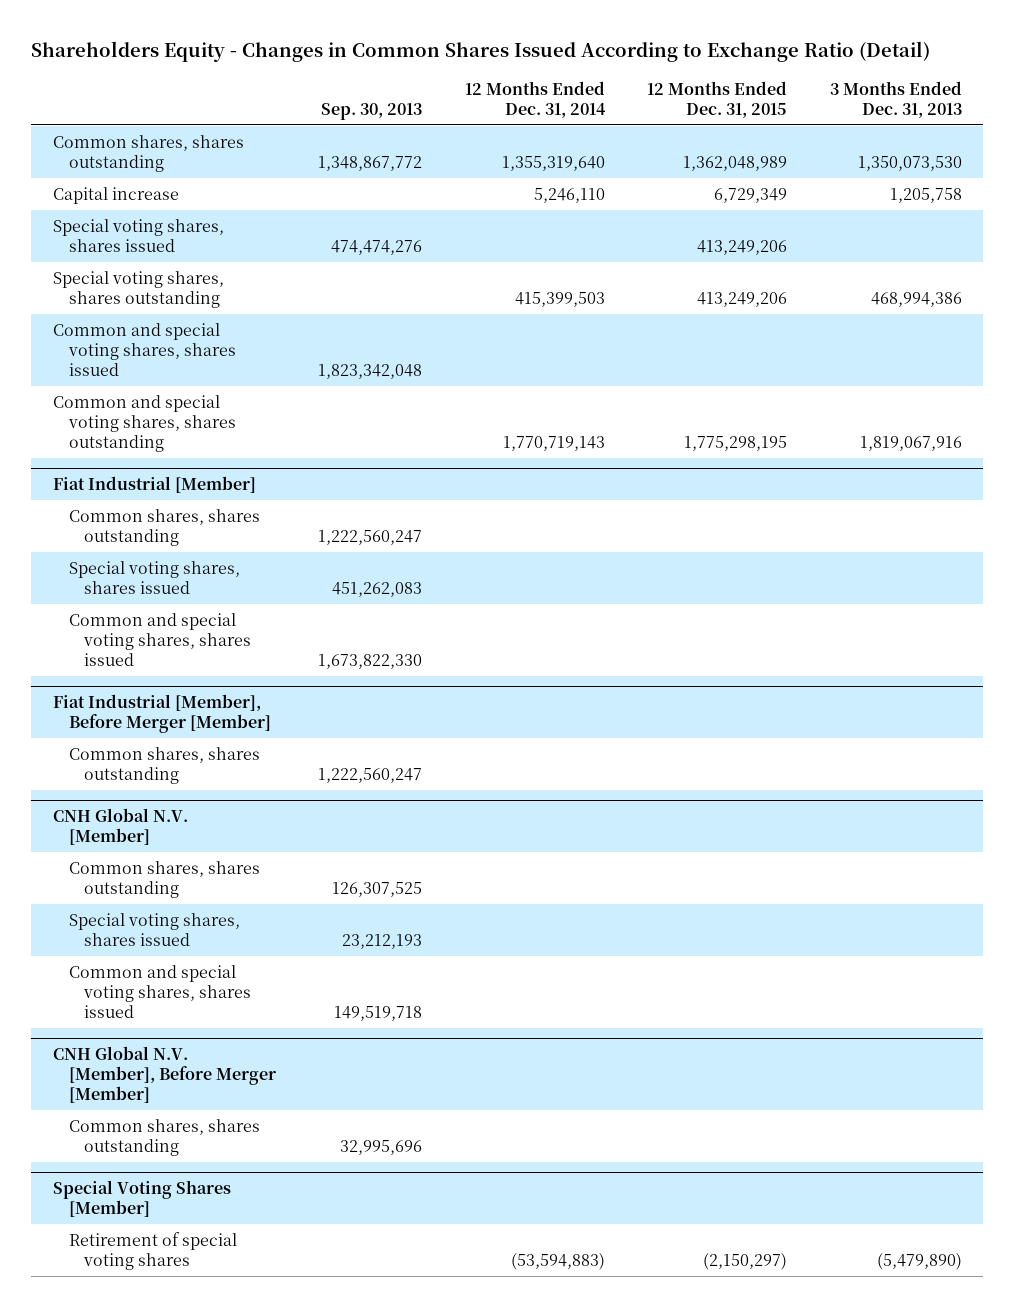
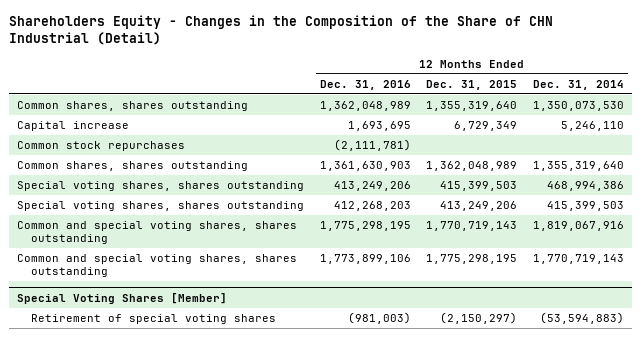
- Shareholders Equity - Changes in Common Shares Issued According to Exchange Ratio (Detail)
+ Shareholders Equity - Changes in the Composition of the Share of CHN Industrial (Detail)
- | Sep. 30, 2013 | 12 Months Ended Dec. 31, 2014 | 12 Months Ended Dec. 31, 2015 | 3 Months Ended Dec. 31, 2013
+ | 12 Months Ended Dec. 31, 2016 | 12 Months Ended Dec. 31, 2015 | 12 Months Ended Dec. 31, 2014
+ Common shares, shares outstanding | 1,362,048,989 | 1,355,319,640 | 1,350,073,530
- Special voting shares, shares issued | 474,474,276 | | 413,249,206 |
+ Common stock repurchases | (2,111,781) | |
moved down: Common shares, shares outstanding | 1,361,630,903 | 1,362,048,989 | 1,355,319,640
+ Special voting shares, shares outstanding | 413,249,206 | 415,399,503 | 468,994,386
- Common and special voting shares, shares issued | 1,823,342,048 | | |
+ Common and special voting shares, shares outstanding | 1,775,298,195 | 1,770,719,143 | 1,819,067,916
- Fiat Industrial [Member]
- Common shares, shares outstanding | 1,222,560,247 | | |
- Special voting shares, shares issued | 451,262,083 | | |
- Common and special voting shares, shares issued | 1,673,822,330 | | |
- Fiat Industrial [Member], Before Merger [Member]
- Common shares, shares outstanding | 1,222,560,247 | | |
- CNH Global N.V. [Member]
- Common shares, shares outstanding | 126,307,525 | | |
- Special voting shares, shares issued | 23,212,193 | | |
- Common and special voting shares, shares issued | 149,519,718 | | |
- CNH Global N.V. [Member], Before Merger [Member]
- Common shares, shares outstanding | 32,995,696 | | |

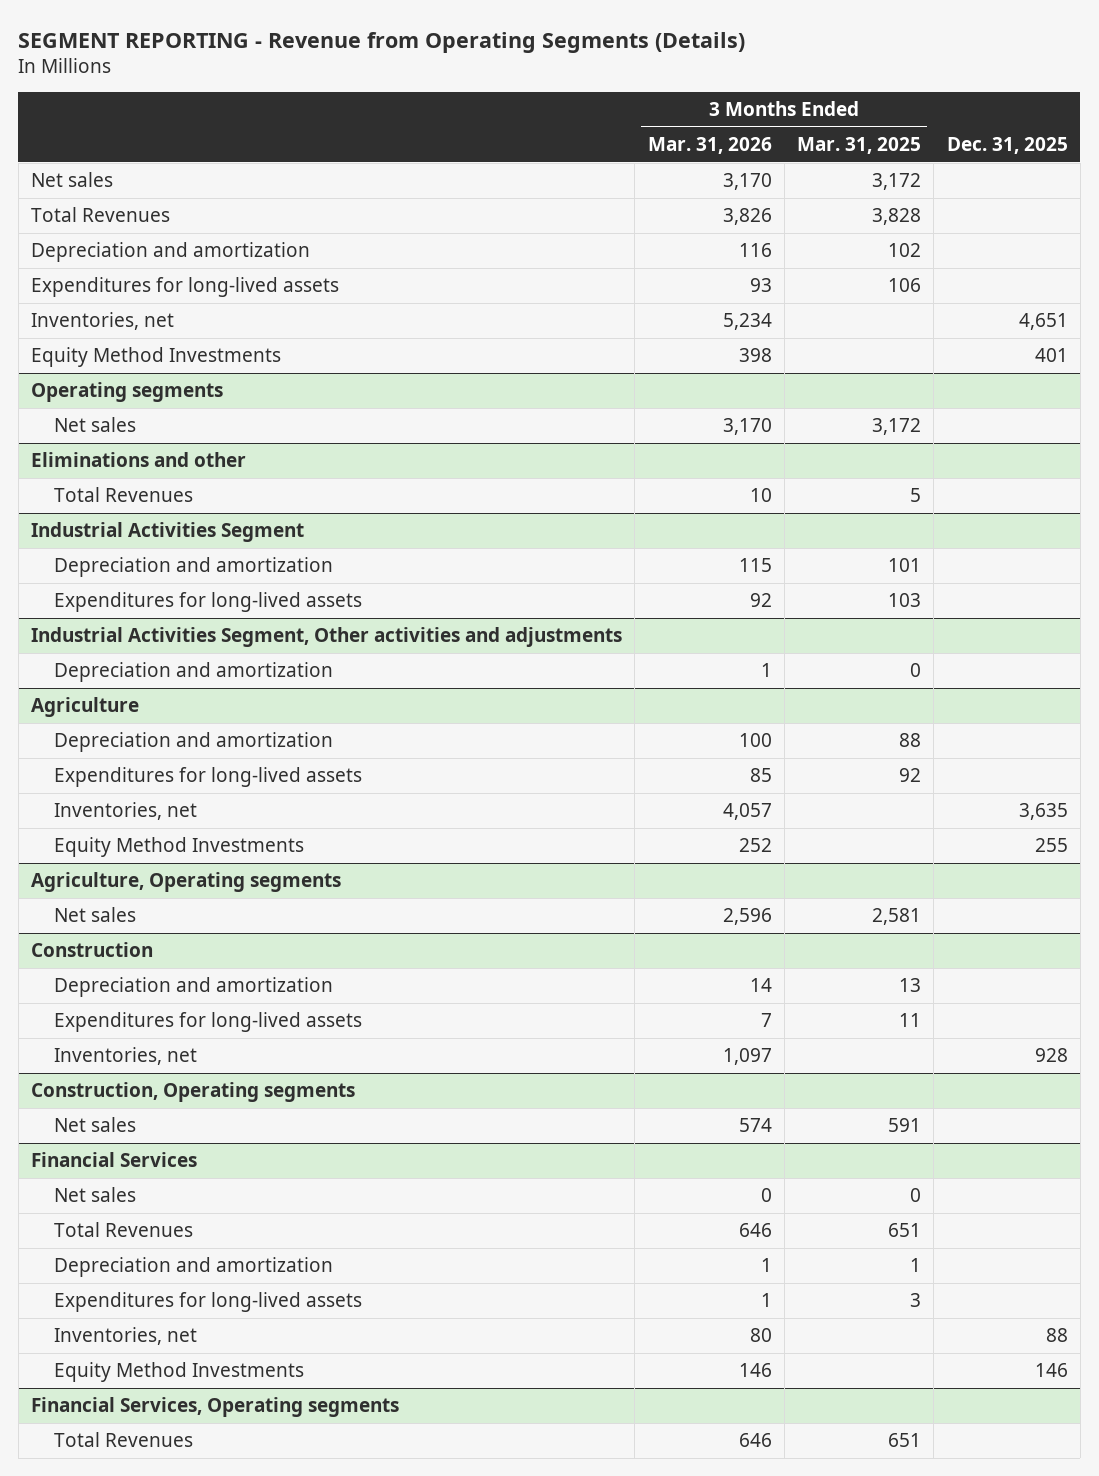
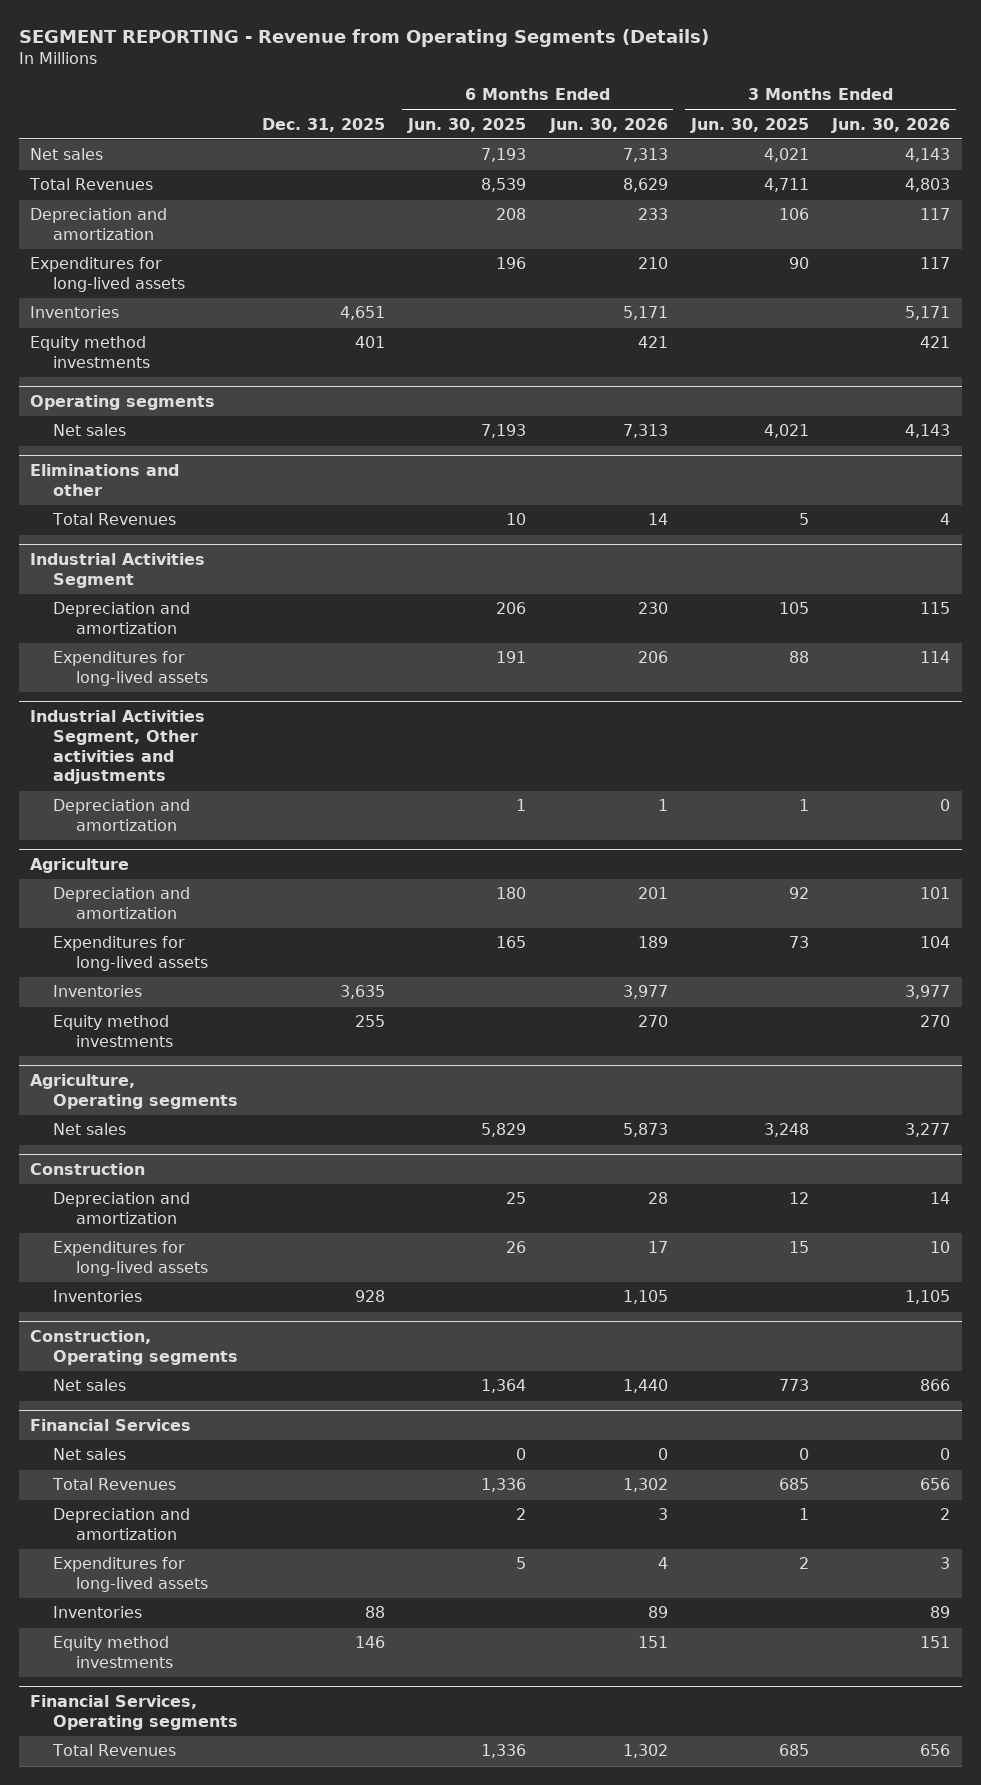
- | 3 Months Ended Mar. 31, 2026 | 3 Months Ended Mar. 31, 2025 | Dec. 31, 2025
+ | Dec. 31, 2025 | 6 Months Ended Jun. 30, 2025 | 6 Months Ended Jun. 30, 2026 | 3 Months Ended Jun. 30, 2025 | 3 Months Ended Jun. 30, 2026
- Inventories, net | 5,234 | | 4,651
- Equity Method Investments | 398 | | 401
+ Inventories | 4,651 | | 5,171 | | 5,171
+ Equity method investments | 401 | | 421 | | 421
@ Agriculture
- Inventories, net | 4,057 | | 3,635
- Equity Method Investments | 252 | | 255
+ Inventories | 3,635 | | 3,977 | | 3,977
+ Equity method investments | 255 | | 270 | | 270
@ Construction
- Inventories, net | 1,097 | | 928
+ Inventories | 928 | | 1,105 | | 1,105
@ Financial Services
- Inventories, net | 80 | | 88
- Equity Method Investments | 146 | | 146
+ Inventories | 88 | | 89 | | 89
+ Equity method investments | 146 | | 151 | | 151

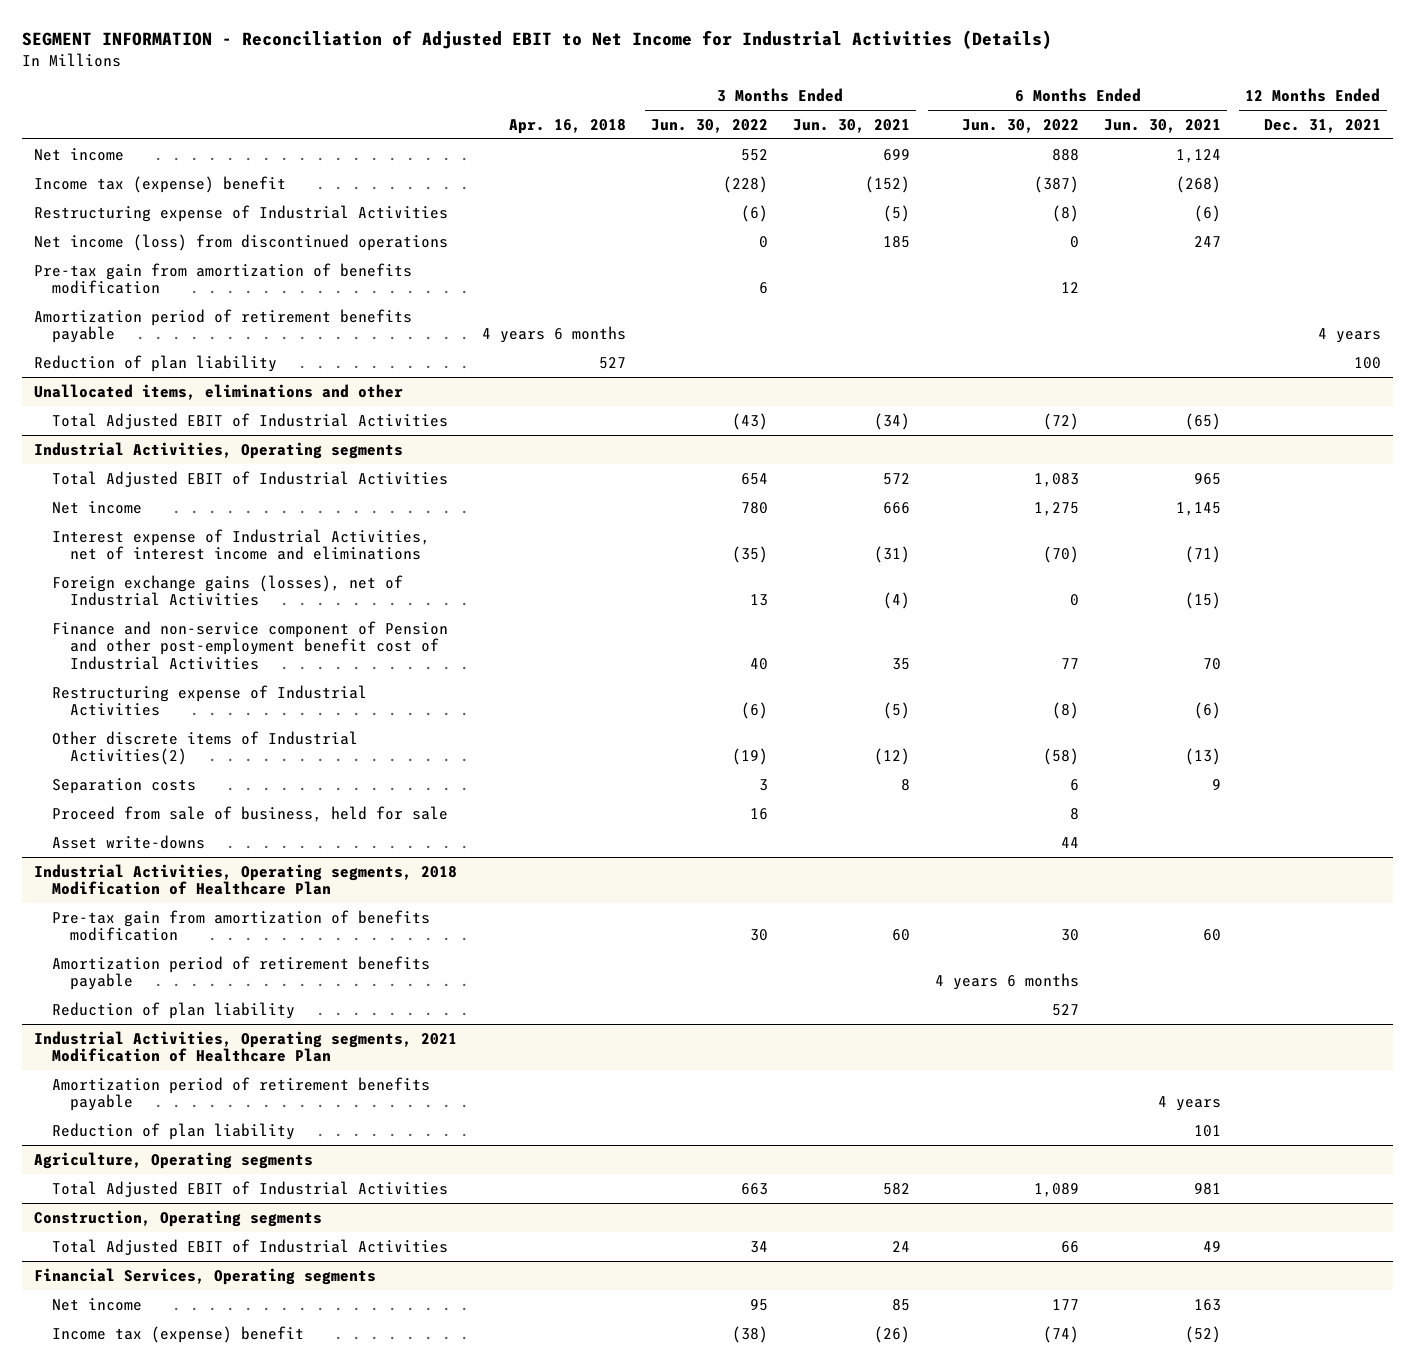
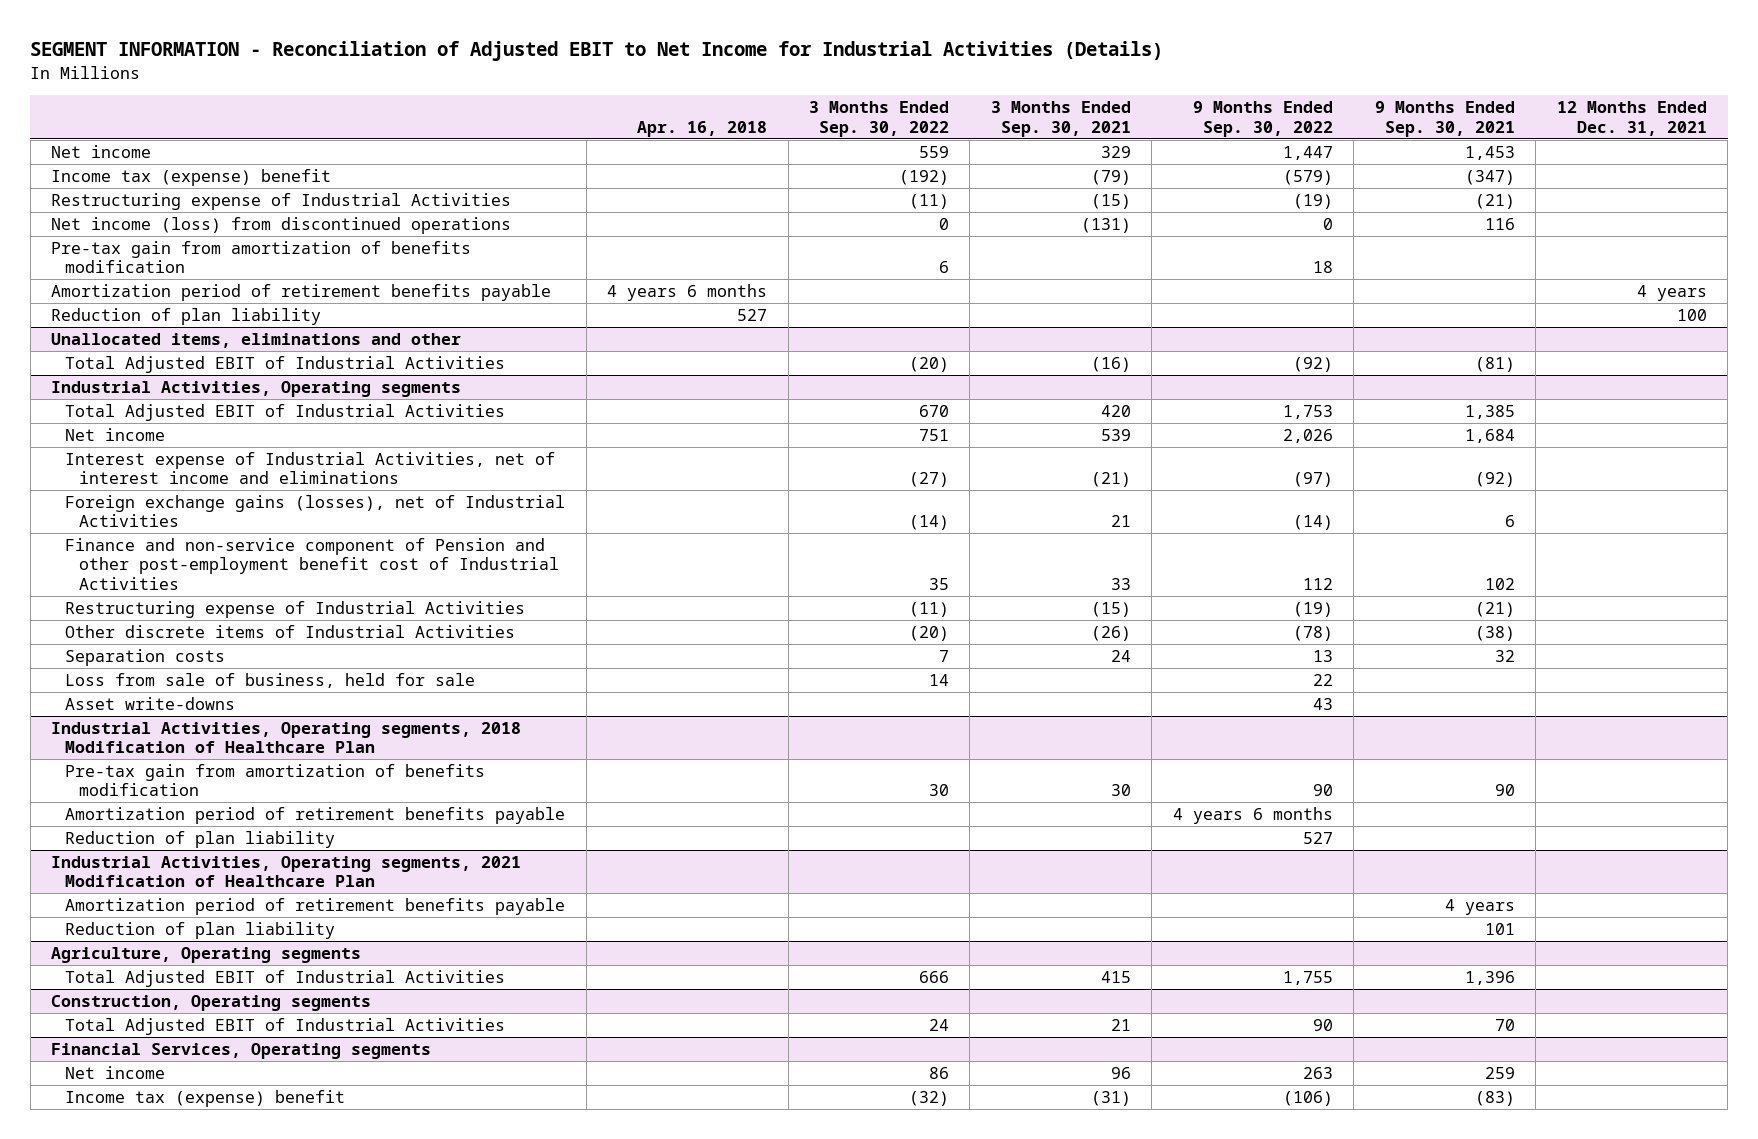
- | Apr. 16, 2018 | 3 Months Ended Jun. 30, 2022 | 3 Months Ended Jun. 30, 2021 | 6 Months Ended Jun. 30, 2022 | 6 Months Ended Jun. 30, 2021 | 12 Months Ended Dec. 31, 2021
+ | Apr. 16, 2018 | 3 Months Ended Sep. 30, 2022 | 3 Months Ended Sep. 30, 2021 | 9 Months Ended Sep. 30, 2022 | 9 Months Ended Sep. 30, 2021 | 12 Months Ended Dec. 31, 2021
@ Industrial Activities, Operating segments
- Other discrete items of Industrial Activities(2) | | (19) | (12) | (58) | (13) |
+ Other discrete items of Industrial Activities | | (20) | (26) | (78) | (38) |
- Proceed from sale of business, held for sale | | 16 | | 8 | |
+ Loss from sale of business, held for sale | | 14 | | 22 | |

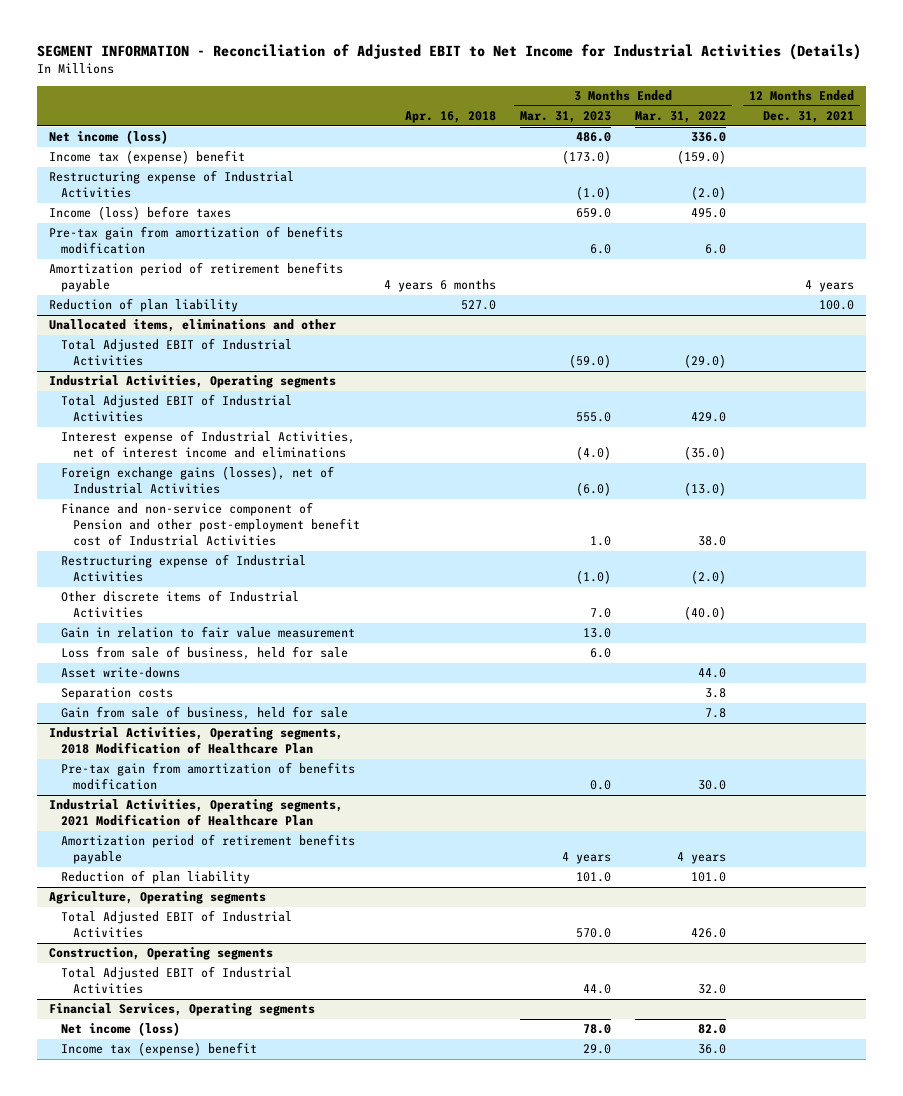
- | Apr. 16, 2018 | 3 Months Ended Sep. 30, 2022 | 3 Months Ended Sep. 30, 2021 | 9 Months Ended Sep. 30, 2022 | 9 Months Ended Sep. 30, 2021 | 12 Months Ended Dec. 31, 2021
+ | Apr. 16, 2018 | 3 Months Ended Mar. 31, 2023 | 3 Months Ended Mar. 31, 2022 | 12 Months Ended Dec. 31, 2021
- Net income | | 559 | 329 | 1,447 | 1,453 |
+ Net income (loss) | | 486.0 | 336.0 |
- Net income (loss) from discontinued operations | | 0 | (131) | 0 | 116 |
+ Income (loss) before taxes | | 659.0 | 495.0 |
- Reduction of plan liability | 527 | | | | | 100
+ Reduction of plan liability | 527.0 | | | 100.0
@ Industrial Activities, Operating segments
- Net income | | 751 | 539 | 2,026 | 1,684 |
+ Gain in relation to fair value measurement | | 13.0 | |
moved down: Separation costs | | | 3.8 |
+ Gain from sale of business, held for sale | | | 7.8 |
@ Industrial Activities, Operating segments, 2018 Modification of Healthcare Plan
- Amortization period of retirement benefits payable | | | | 4 years 6 months | |
- Reduction of plan liability | | | | 527 | |
@ Financial Services, Operating segments
- Net income | | 86 | 96 | 263 | 259 |
+ Net income (loss) | | 78.0 | 82.0 |

